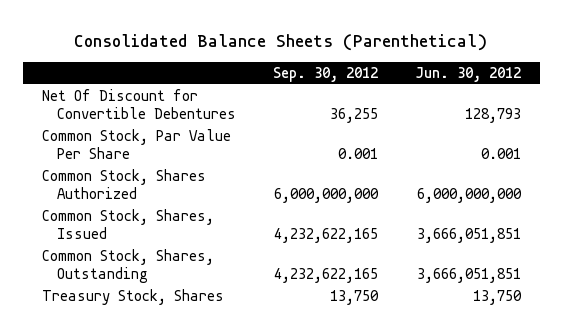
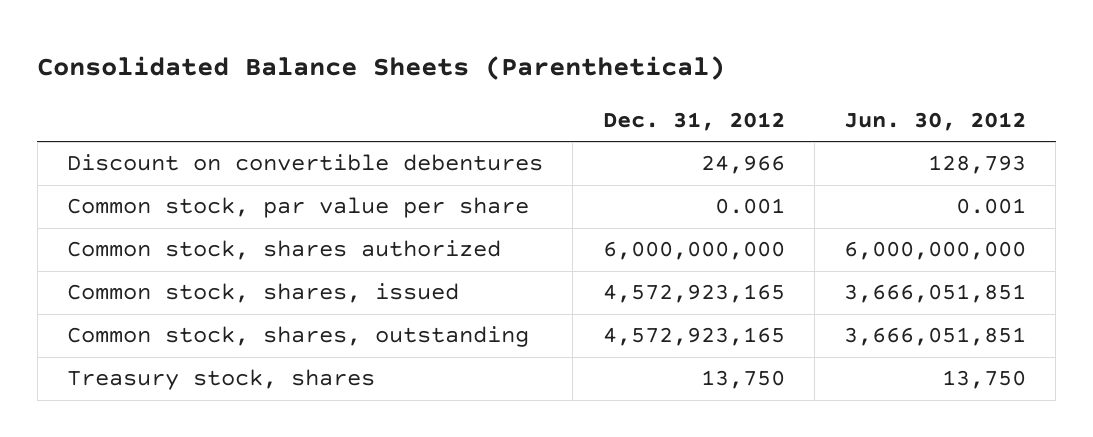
- | Sep. 30, 2012 | Jun. 30, 2012
+ | Dec. 31, 2012 | Jun. 30, 2012
- Net Of Discount for Convertible Debentures | 36,255 | 128,793
- Common Stock, Par Value Per Share | 0.001 | 0.001
- Common Stock, Shares Authorized | 6,000,000,000 | 6,000,000,000
- Common Stock, Shares, Issued | 4,232,622,165 | 3,666,051,851
- Common Stock, Shares, Outstanding | 4,232,622,165 | 3,666,051,851
- Treasury Stock, Shares | 13,750 | 13,750
+ Discount on convertible debentures | 24,966 | 128,793
+ Common stock, par value per share | 0.001 | 0.001
+ Common stock, shares authorized | 6,000,000,000 | 6,000,000,000
+ Common stock, shares, issued | 4,572,923,165 | 3,666,051,851
+ Common stock, shares, outstanding | 4,572,923,165 | 3,666,051,851
+ Treasury stock, shares | 13,750 | 13,750

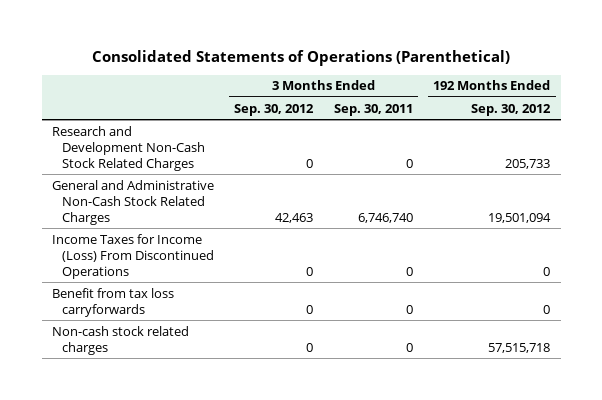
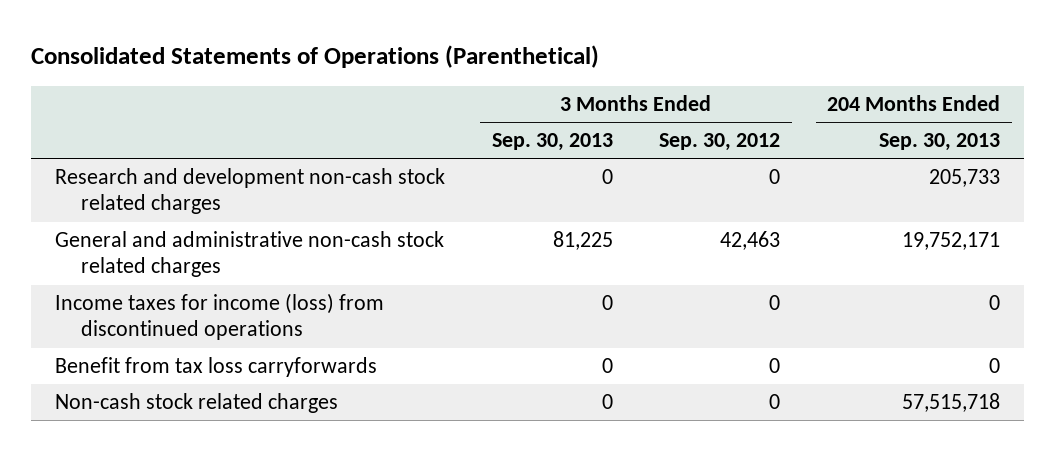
- | 3 Months Ended Sep. 30, 2012 | 3 Months Ended Sep. 30, 2011 | 192 Months Ended Sep. 30, 2012
+ | 3 Months Ended Sep. 30, 2013 | 3 Months Ended Sep. 30, 2012 | 204 Months Ended Sep. 30, 2013
- Research and Development Non-Cash Stock Related Charges | 0 | 0 | 205,733
- General and Administrative Non-Cash Stock Related Charges | 42,463 | 6,746,740 | 19,501,094
- Income Taxes for Income (Loss) From Discontinued Operations | 0 | 0 | 0
+ Research and development non-cash stock related charges | 0 | 0 | 205,733
+ General and administrative non-cash stock related charges | 81,225 | 42,463 | 19,752,171
+ Income taxes for income (loss) from discontinued operations | 0 | 0 | 0

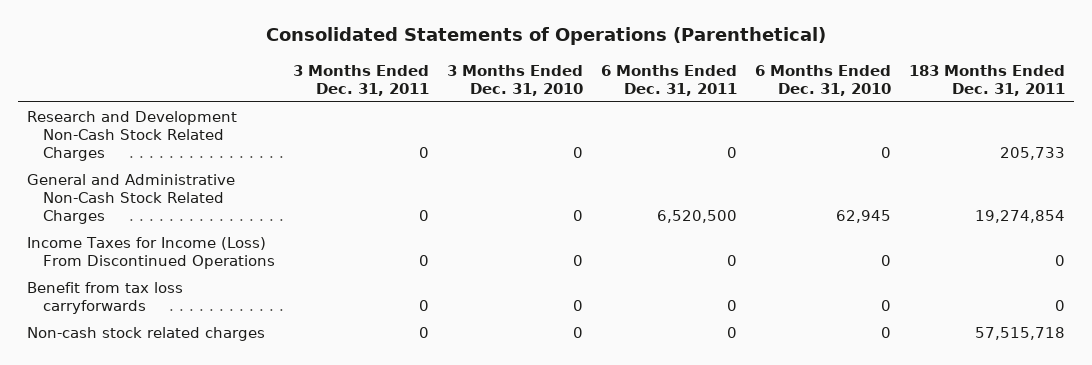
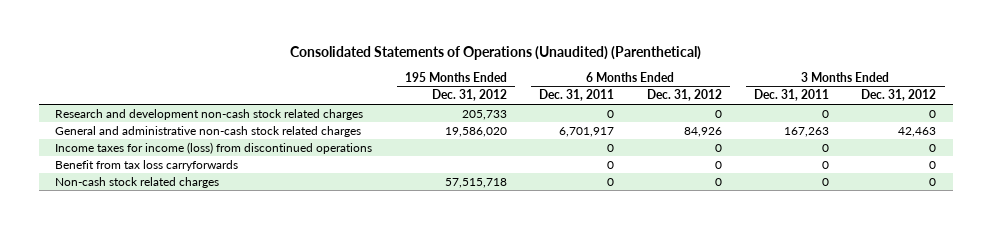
- Consolidated Statements of Operations (Parenthetical)
+ Consolidated Statements of Operations (Unaudited) (Parenthetical)
- | 3 Months Ended Dec. 31, 2011 | 3 Months Ended Dec. 31, 2010 | 6 Months Ended Dec. 31, 2011 | 6 Months Ended Dec. 31, 2010 | 183 Months Ended Dec. 31, 2011
+ | 195 Months Ended Dec. 31, 2012 | 6 Months Ended Dec. 31, 2011 | 6 Months Ended Dec. 31, 2012 | 3 Months Ended Dec. 31, 2011 | 3 Months Ended Dec. 31, 2012
- Research and Development Non-Cash Stock Related Charges | 0 | 0 | 0 | 0 | 205,733
- General and Administrative Non-Cash Stock Related Charges | 0 | 0 | 6,520,500 | 62,945 | 19,274,854
- Income Taxes for Income (Loss) From Discontinued Operations | 0 | 0 | 0 | 0 | 0
+ Research and development non-cash stock related charges | 205,733 | 0 | 0 | 0 | 0
+ General and administrative non-cash stock related charges | 19,586,020 | 6,701,917 | 84,926 | 167,263 | 42,463
+ Income taxes for income (loss) from discontinued operations | | 0 | 0 | 0 | 0

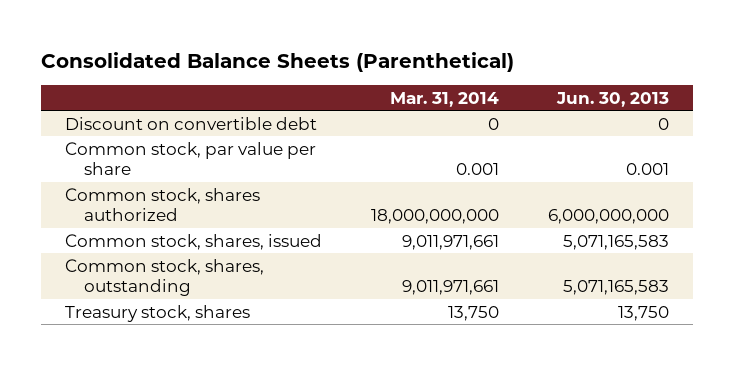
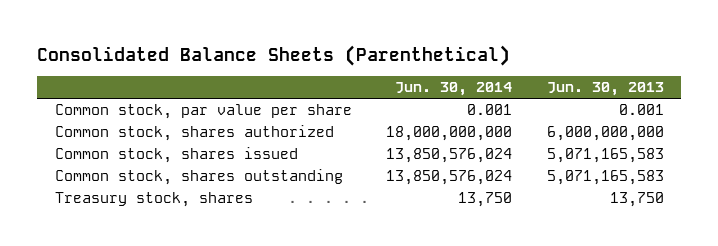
- | Mar. 31, 2014 | Jun. 30, 2013
+ | Jun. 30, 2014 | Jun. 30, 2013
- Discount on convertible debt | 0 | 0
- Common stock, shares, issued | 9,011,971,661 | 5,071,165,583
- Common stock, shares, outstanding | 9,011,971,661 | 5,071,165,583
+ Common stock, shares issued | 13,850,576,024 | 5,071,165,583
+ Common stock, shares outstanding | 13,850,576,024 | 5,071,165,583

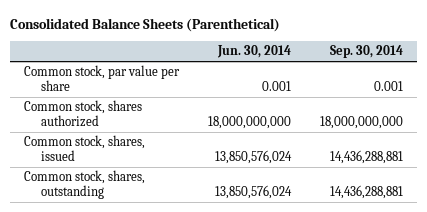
- | Jun. 30, 2014 | Jun. 30, 2013
+ | Jun. 30, 2014 | Sep. 30, 2014
- Common stock, shares issued | 13,850,576,024 | 5,071,165,583
- Common stock, shares outstanding | 13,850,576,024 | 5,071,165,583
- Treasury stock, shares | 13,750 | 13,750
+ Common stock, shares, issued | 13,850,576,024 | 14,436,288,881
+ Common stock, shares, outstanding | 13,850,576,024 | 14,436,288,881

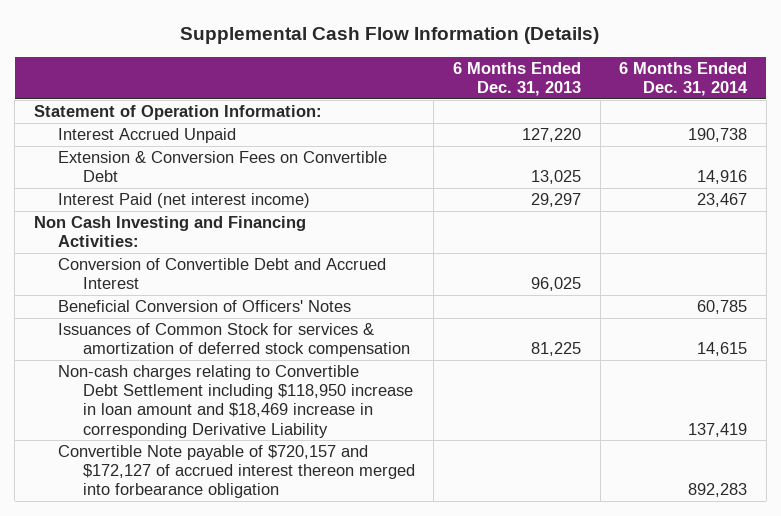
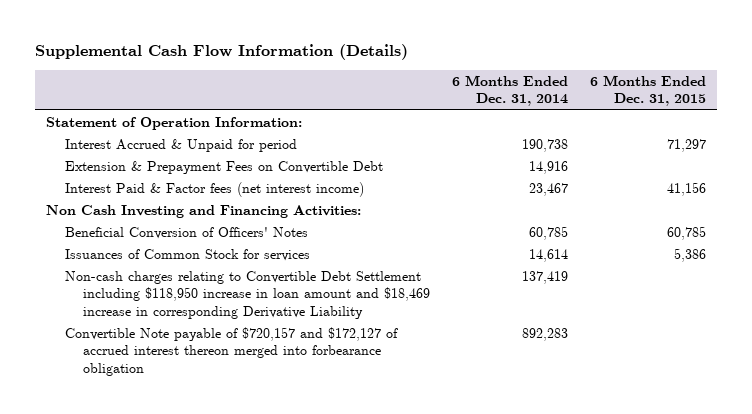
- | 6 Months Ended Dec. 31, 2013 | 6 Months Ended Dec. 31, 2014
+ | 6 Months Ended Dec. 31, 2014 | 6 Months Ended Dec. 31, 2015
- Interest Accrued Unpaid | 127,220 | 190,738
- Extension & Conversion Fees on Convertible Debt | 13,025 | 14,916
- Interest Paid (net interest income) | 29,297 | 23,467
+ Interest Accrued & Unpaid for period | 190,738 | 71,297
+ Extension & Prepayment Fees on Convertible Debt | 14,916 |
+ Interest Paid & Factor fees (net interest income) | 23,467 | 41,156
- Conversion of Convertible Debt and Accrued Interest | 96,025 |
- Issuances of Common Stock for services & amortization of deferred stock compensation | 81,225 | 14,615
+ Issuances of Common Stock for services | 14,614 | 5,386

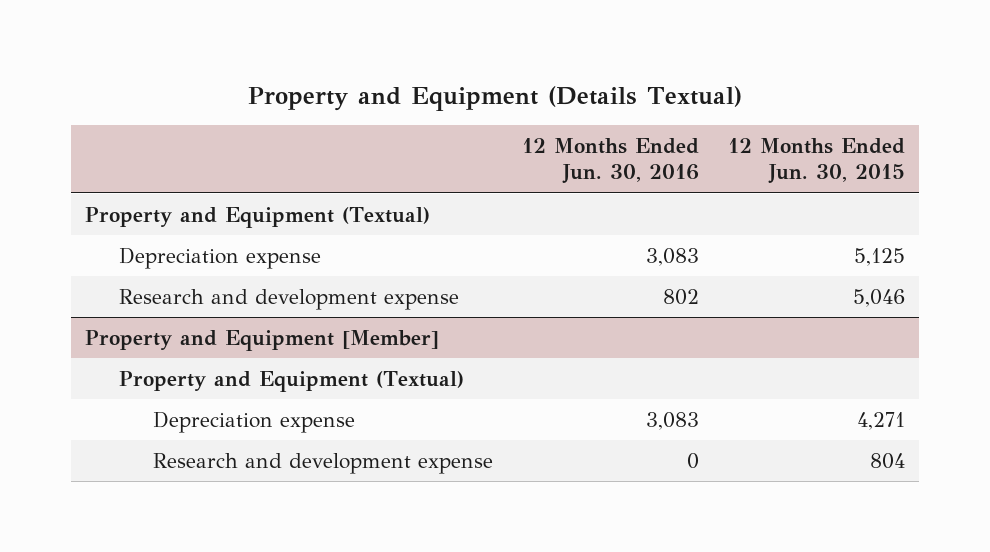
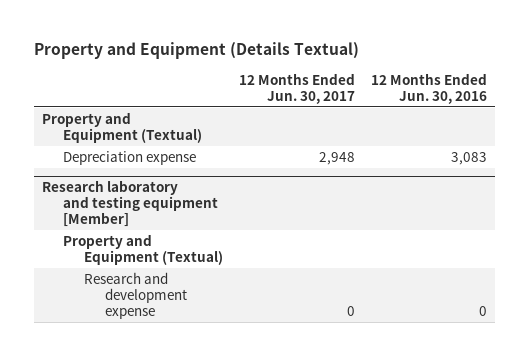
- | 12 Months Ended Jun. 30, 2016 | 12 Months Ended Jun. 30, 2015
+ | 12 Months Ended Jun. 30, 2017 | 12 Months Ended Jun. 30, 2016
- Research and development expense | 802 | 5,046
- Property and Equipment [Member]
+ Research laboratory and testing equipment [Member]
- Depreciation expense | 3,083 | 4,271

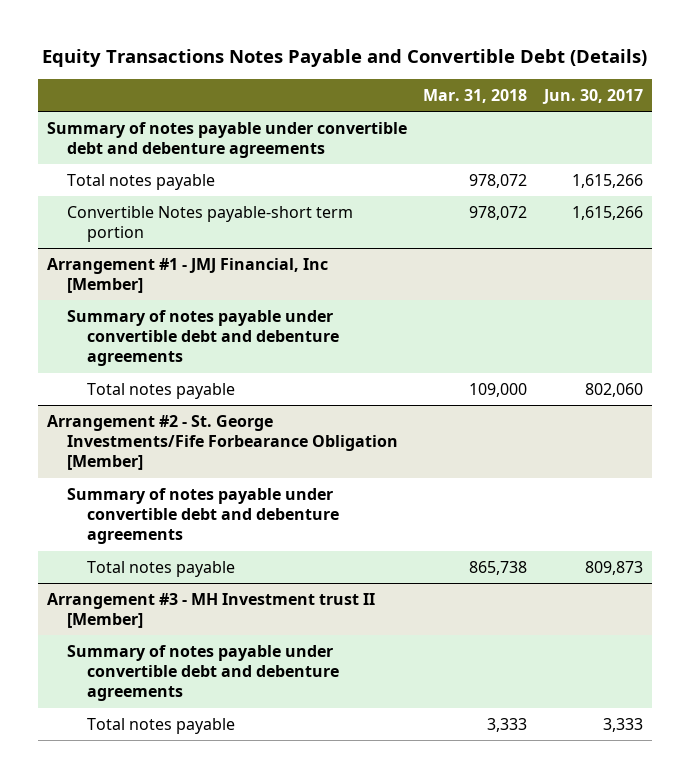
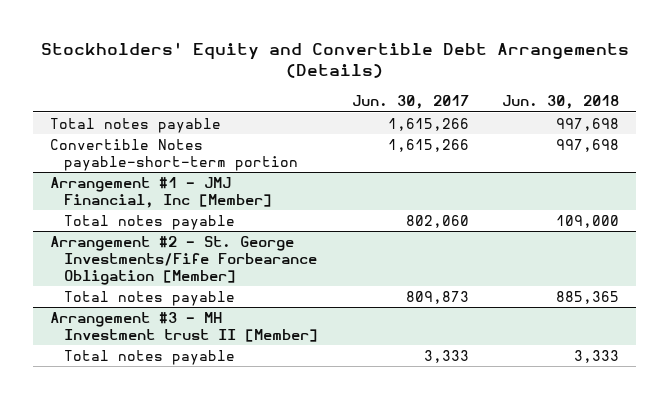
- Equity Transactions Notes Payable and Convertible Debt (Details)
+ Stockholders' Equity and Convertible Debt Arrangements (Details)
- | Mar. 31, 2018 | Jun. 30, 2017
+ | Jun. 30, 2017 | Jun. 30, 2018
- Summary of notes payable under convertible debt and debenture agreements
- Convertible Notes payable-short term portion | 978,072 | 1,615,266
+ Convertible Notes payable-short-term portion | 1,615,266 | 997,698
@ Arrangement #1 - JMJ Financial, Inc [Member]
- Summary of notes payable under convertible debt and debenture agreements
@ Arrangement #2 - St. George Investments/Fife Forbearance Obligation [Member]
- Summary of notes payable under convertible debt and debenture agreements
@ Arrangement #3 - MH Investment trust II [Member]
- Summary of notes payable under convertible debt and debenture agreements

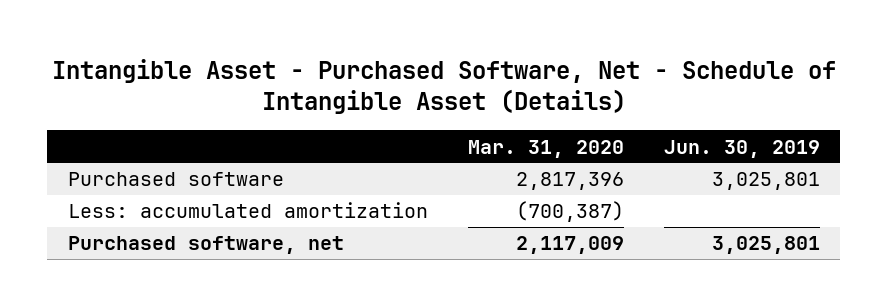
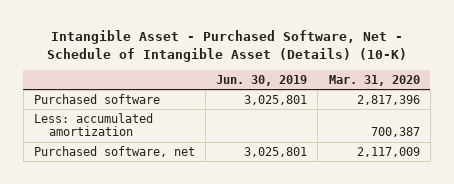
- Intangible Asset - Purchased Software, Net - Schedule of Intangible Asset (Details)
+ Intangible Asset - Purchased Software, Net - Schedule of Intangible Asset (Details) (10-K)
- | Mar. 31, 2020 | Jun. 30, 2019
+ | Jun. 30, 2019 | Mar. 31, 2020
- Less: accumulated amortization | (700,387) |
+ Less: accumulated amortization | | 700,387

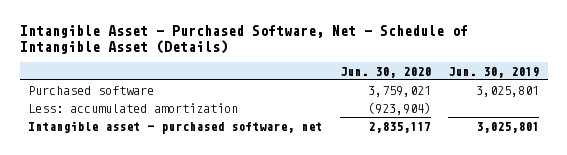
- Intangible Asset - Purchased Software, Net - Schedule of Intangible Asset (Details) (10-K)
+ Intangible Asset - Purchased Software, Net - Schedule of Intangible Asset (Details)
- | Jun. 30, 2019 | Mar. 31, 2020
+ | Jun. 30, 2020 | Jun. 30, 2019
- Purchased software, net | 3,025,801 | 2,117,009
+ Intangible asset - purchased software, net | 2,835,117 | 3,025,801

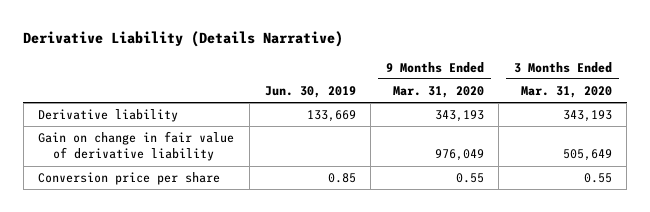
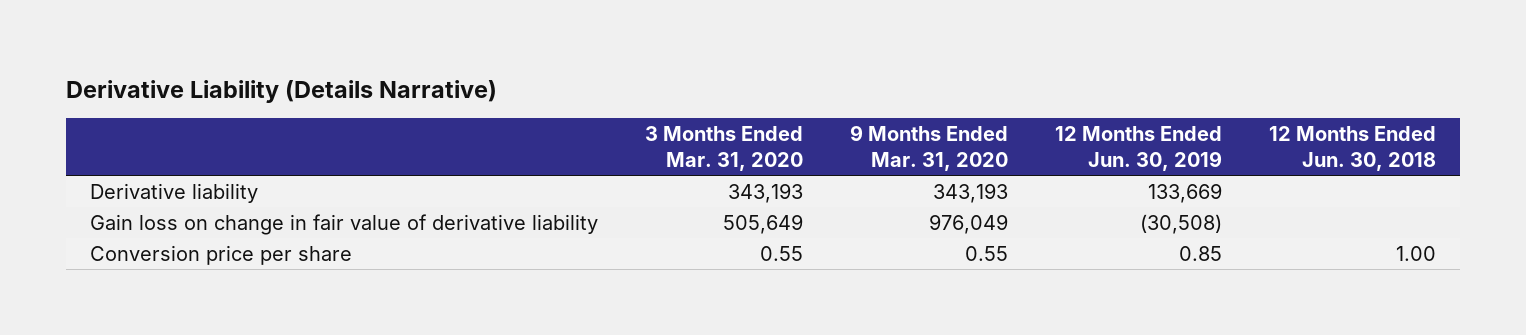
- | Jun. 30, 2019 | 9 Months Ended Mar. 31, 2020 | 3 Months Ended Mar. 31, 2020
+ | 3 Months Ended Mar. 31, 2020 | 9 Months Ended Mar. 31, 2020 | 12 Months Ended Jun. 30, 2019 | 12 Months Ended Jun. 30, 2018
- Gain on change in fair value of derivative liability | | 976,049 | 505,649
+ Gain loss on change in fair value of derivative liability | 505,649 | 976,049 | (30,508) |

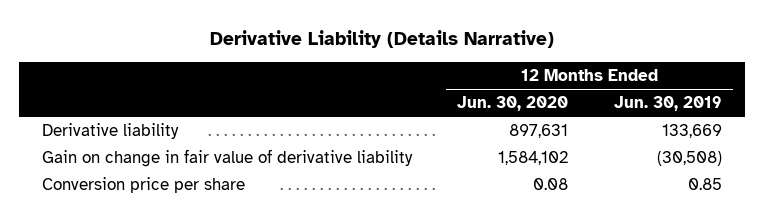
- | 3 Months Ended Mar. 31, 2020 | 9 Months Ended Mar. 31, 2020 | 12 Months Ended Jun. 30, 2019 | 12 Months Ended Jun. 30, 2018
+ | 12 Months Ended Jun. 30, 2020 | 12 Months Ended Jun. 30, 2019
- Gain loss on change in fair value of derivative liability | 505,649 | 976,049 | (30,508) |
+ Gain on change in fair value of derivative liability | 1,584,102 | (30,508)

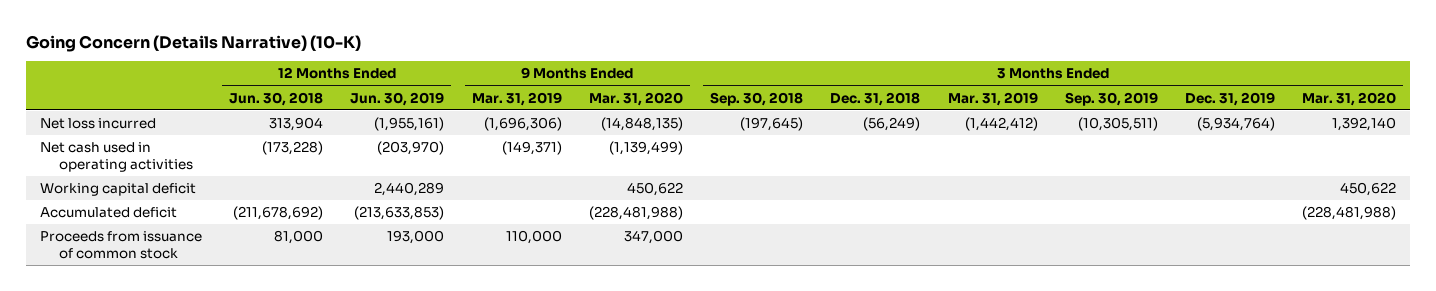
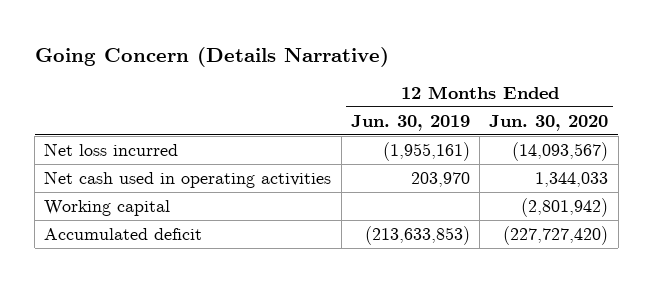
- Going Concern (Details Narrative) (10-K)
+ Going Concern (Details Narrative)
- | 12 Months Ended Jun. 30, 2018 | 12 Months Ended Jun. 30, 2019 | 9 Months Ended Mar. 31, 2019 | 9 Months Ended Mar. 31, 2020 | 3 Months Ended Sep. 30, 2018 | 3 Months Ended Dec. 31, 2018 | 3 Months Ended Mar. 31, 2019 | 3 Months Ended Sep. 30, 2019 | 3 Months Ended Dec. 31, 2019 | 3 Months Ended Mar. 31, 2020
+ | 12 Months Ended Jun. 30, 2019 | 12 Months Ended Jun. 30, 2020
- Net cash used in operating activities | (173,228) | (203,970) | (149,371) | (1,139,499) | | | | | |
- Working capital deficit | | 2,440,289 | | 450,622 | | | | | | 450,622
+ Net cash used in operating activities | 203,970 | 1,344,033
+ Working capital | | (2,801,942)
- Proceeds from issuance of common stock | 81,000 | 193,000 | 110,000 | 347,000 | | | | | |

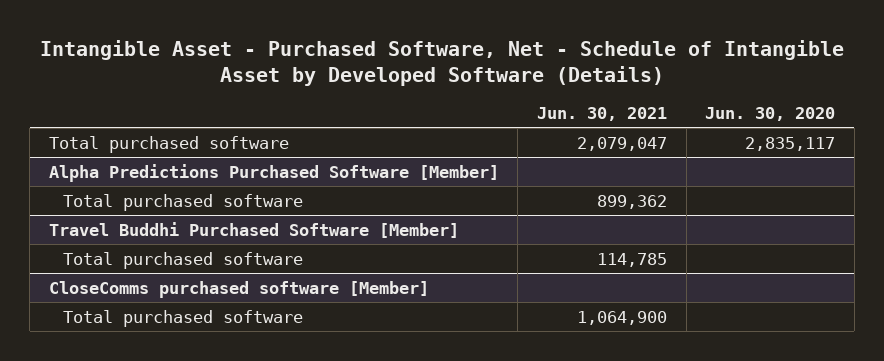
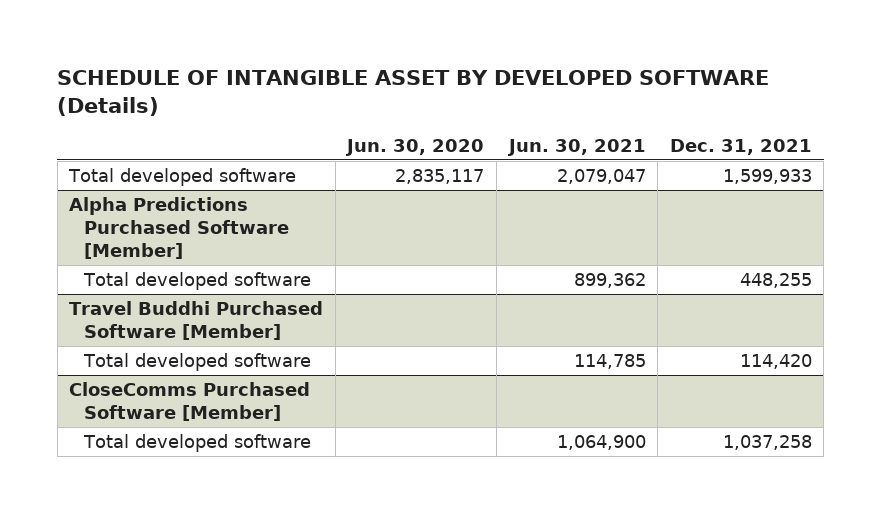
- Intangible Asset - Purchased Software, Net - Schedule of Intangible Asset by Developed Software (Details)
+ SCHEDULE OF INTANGIBLE ASSET BY DEVELOPED SOFTWARE (Details)
- | Jun. 30, 2021 | Jun. 30, 2020
+ | Jun. 30, 2020 | Jun. 30, 2021 | Dec. 31, 2021
- Total purchased software | 2,079,047 | 2,835,117
+ Total developed software | 2,835,117 | 2,079,047 | 1,599,933
@ Alpha Predictions Purchased Software [Member]
- Total purchased software | 899,362 |
+ Total developed software | | 899,362 | 448,255
@ Travel Buddhi Purchased Software [Member]
- Total purchased software | 114,785 |
- CloseComms purchased software [Member]
- Total purchased software | 1,064,900 |
@ Travel Buddhi Purchased Software [Member]
+ Total developed software | | 114,785 | 114,420
+ CloseComms Purchased Software [Member]
+ Total developed software | | 1,064,900 | 1,037,258

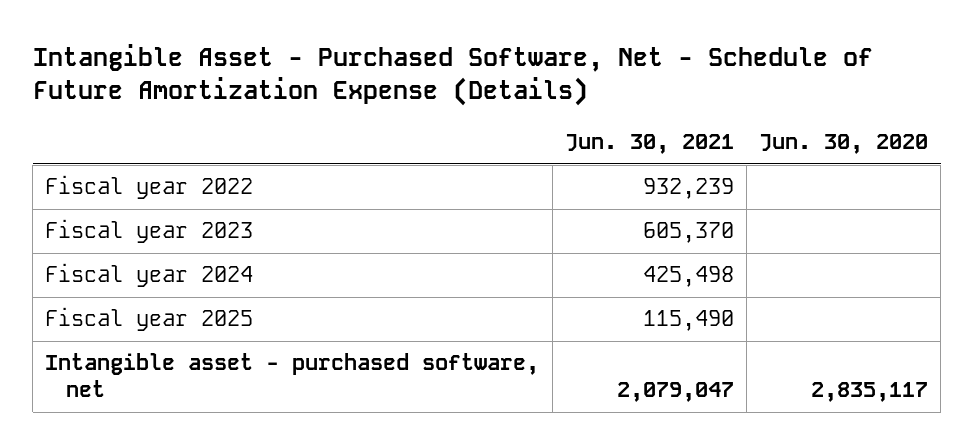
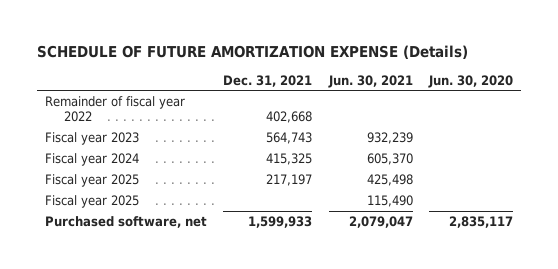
- Intangible Asset - Purchased Software, Net - Schedule of Future Amortization Expense (Details)
+ SCHEDULE OF FUTURE AMORTIZATION EXPENSE (Details)
- | Jun. 30, 2021 | Jun. 30, 2020
+ | Dec. 31, 2021 | Jun. 30, 2021 | Jun. 30, 2020
- Fiscal year 2022 | 932,239 |
- Fiscal year 2023 | 605,370 |
- Fiscal year 2024 | 425,498 |
+ Remainder of fiscal year 2022 | 402,668 | |
+ Fiscal year 2023 | 564,743 | 932,239 |
+ Fiscal year 2024 | 415,325 | 605,370 |
+ Fiscal year 2025 | 217,197 | 425,498 |
- Intangible asset - purchased software, net | 2,079,047 | 2,835,117
+ Purchased software, net | 1,599,933 | 2,079,047 | 2,835,117

